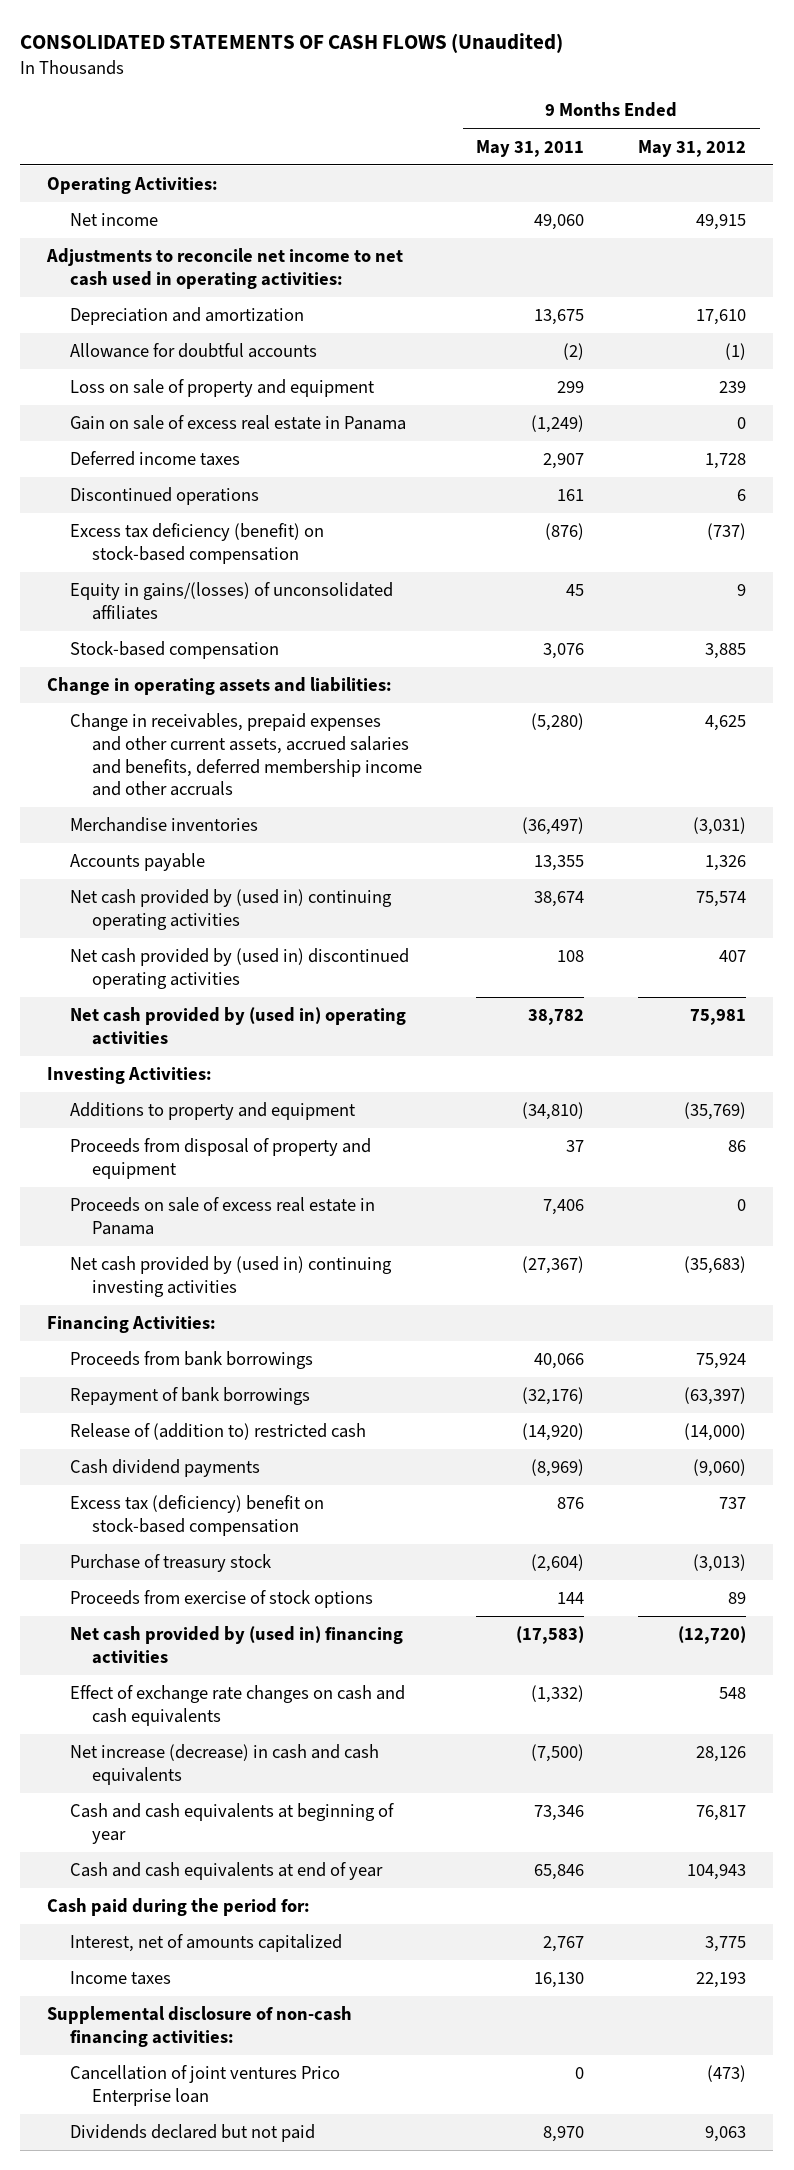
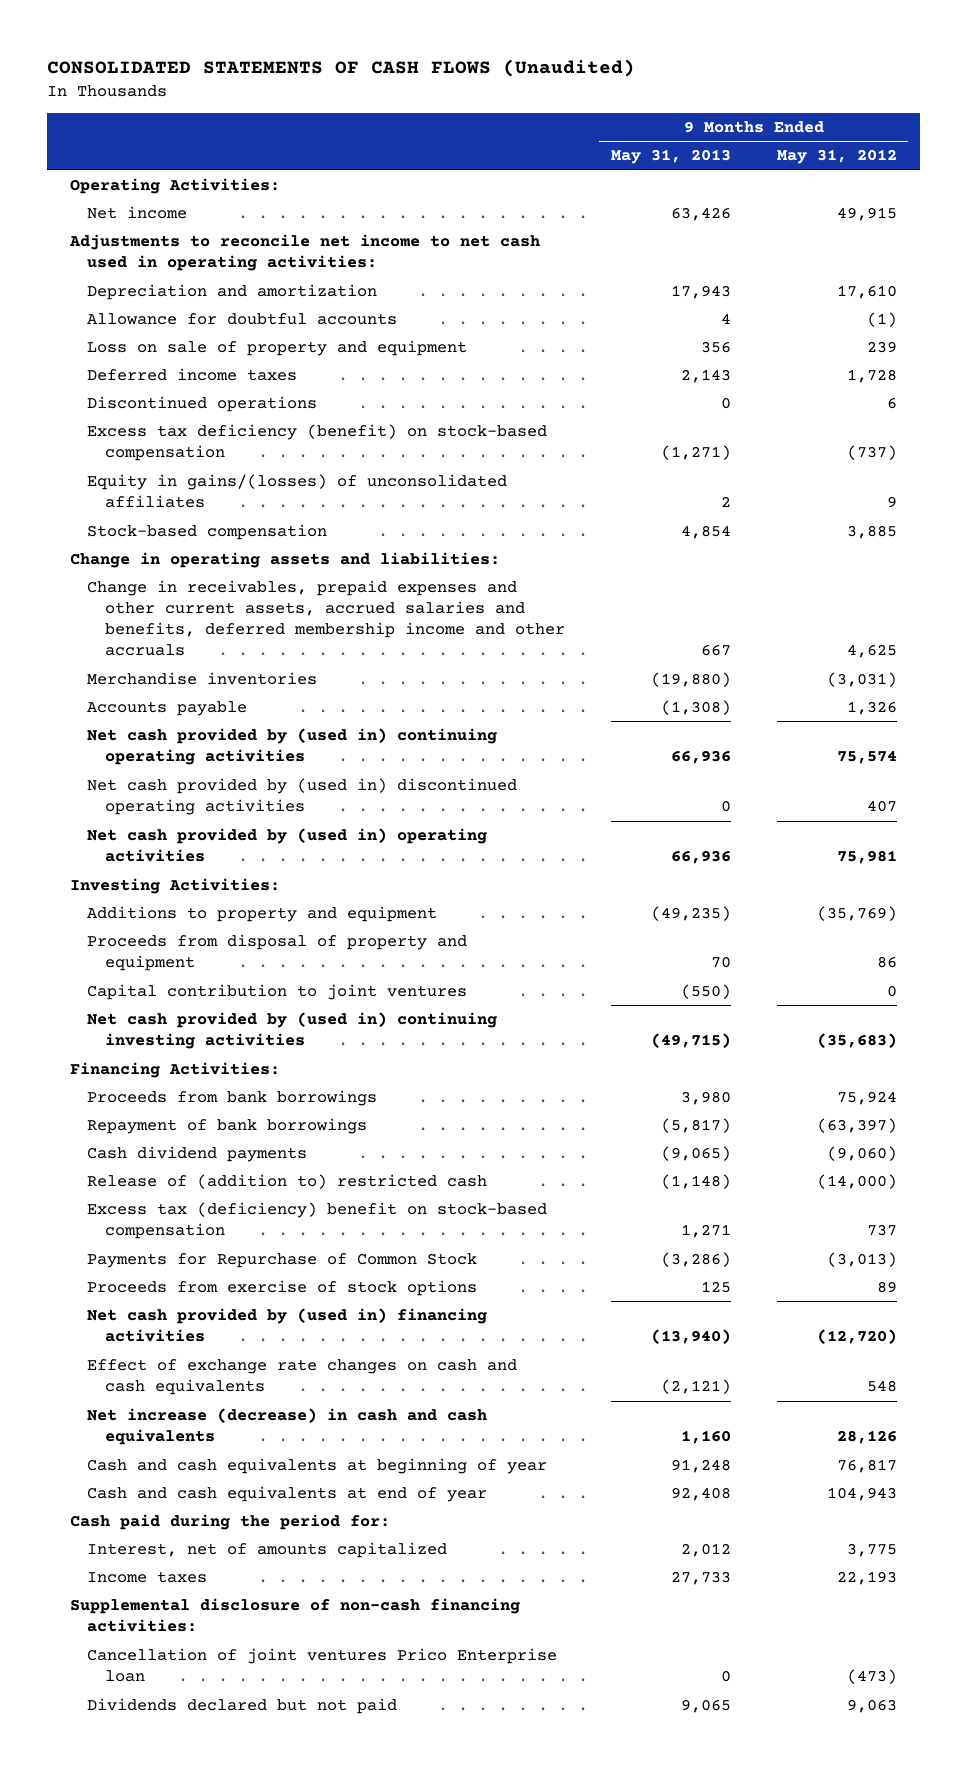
- | 9 Months Ended May 31, 2011 | 9 Months Ended May 31, 2012
+ | 9 Months Ended May 31, 2013 | 9 Months Ended May 31, 2012
- Gain on sale of excess real estate in Panama | (1,249) | 0
- Proceeds on sale of excess real estate in Panama | 7,406 | 0
+ Capital contribution to joint ventures | (550) | 0
moved down: Release of (addition to) restricted cash | (1,148) | (14,000)
- Purchase of treasury stock | (2,604) | (3,013)
+ Payments for Repurchase of Common Stock | (3,286) | (3,013)

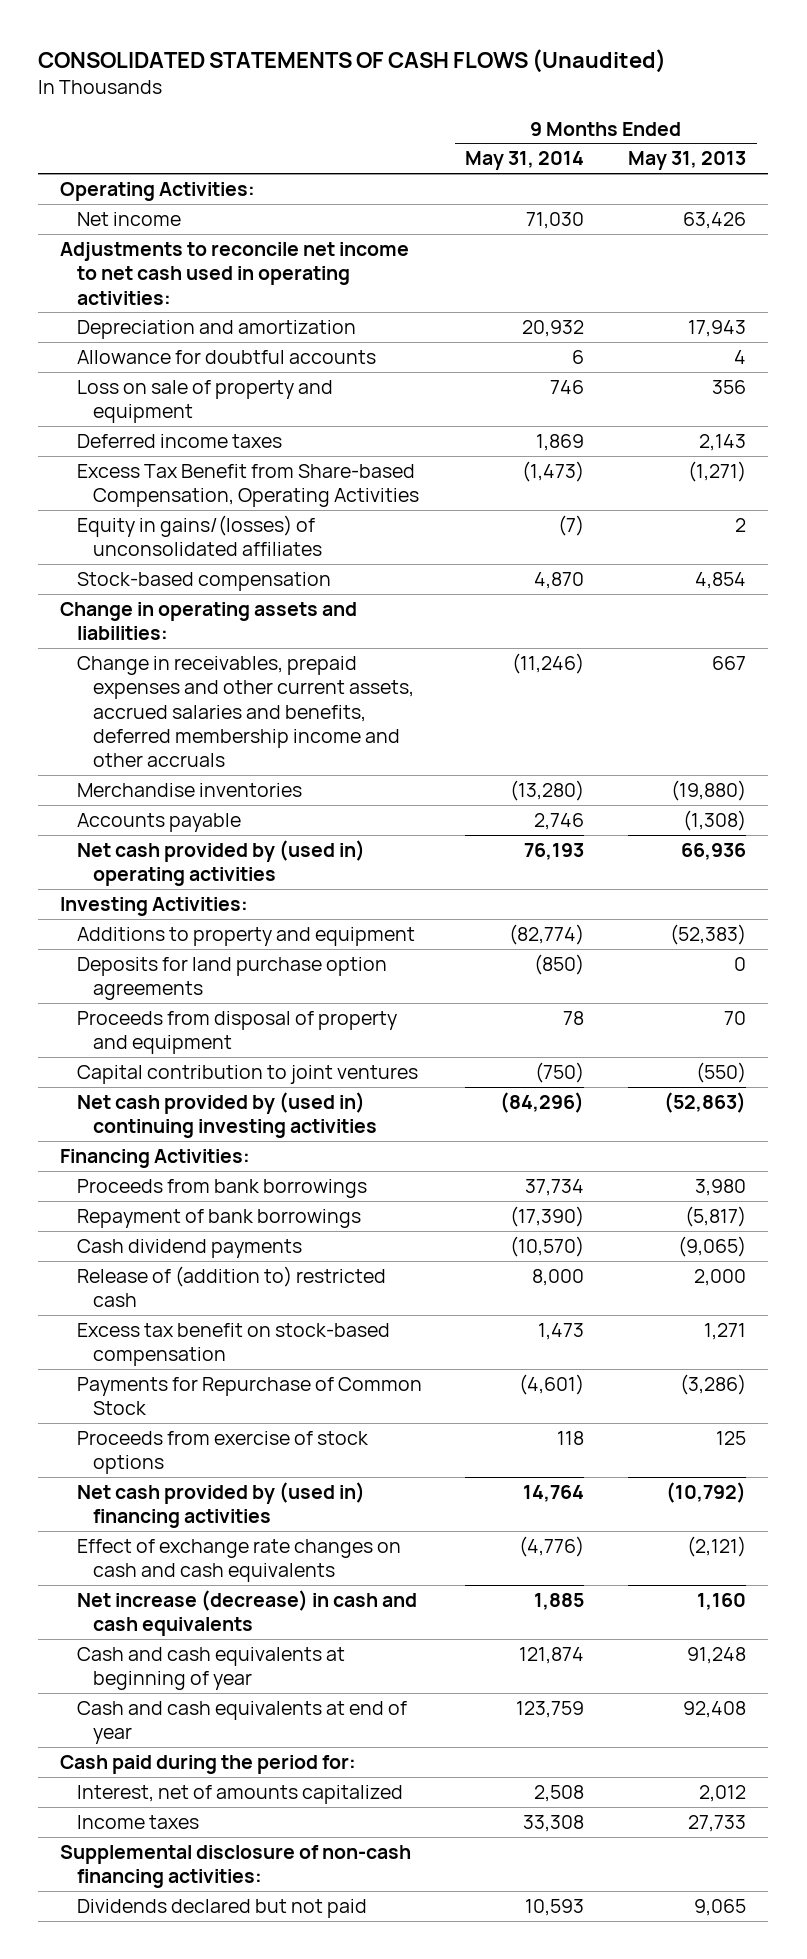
- | 9 Months Ended May 31, 2013 | 9 Months Ended May 31, 2012
+ | 9 Months Ended May 31, 2014 | 9 Months Ended May 31, 2013
- Discontinued operations | 0 | 6
- Excess tax deficiency (benefit) on stock-based compensation | (1,271) | (737)
+ Excess Tax Benefit from Share-based Compensation, Operating Activities | (1,473) | (1,271)
- Net cash provided by (used in) continuing operating activities | 66,936 | 75,574
- Net cash provided by (used in) discontinued operating activities | 0 | 407
- Additions to property and equipment | (49,235) | (35,769)
+ Additions to property and equipment | (82,774) | (52,383)
+ Deposits for land purchase option agreements | (850) | 0
- Net cash provided by (used in) continuing investing activities | (49,715) | (35,683)
+ Net cash provided by (used in) continuing investing activities | (84,296) | (52,863)
- Release of (addition to) restricted cash | (1,148) | (14,000)
- Excess tax (deficiency) benefit on stock-based compensation | 1,271 | 737
+ Release of (addition to) restricted cash | 8,000 | 2,000
+ Excess tax benefit on stock-based compensation | 1,473 | 1,271
- Net cash provided by (used in) financing activities | (13,940) | (12,720)
+ Net cash provided by (used in) financing activities | 14,764 | (10,792)
- Cancellation of joint ventures Prico Enterprise loan | 0 | (473)

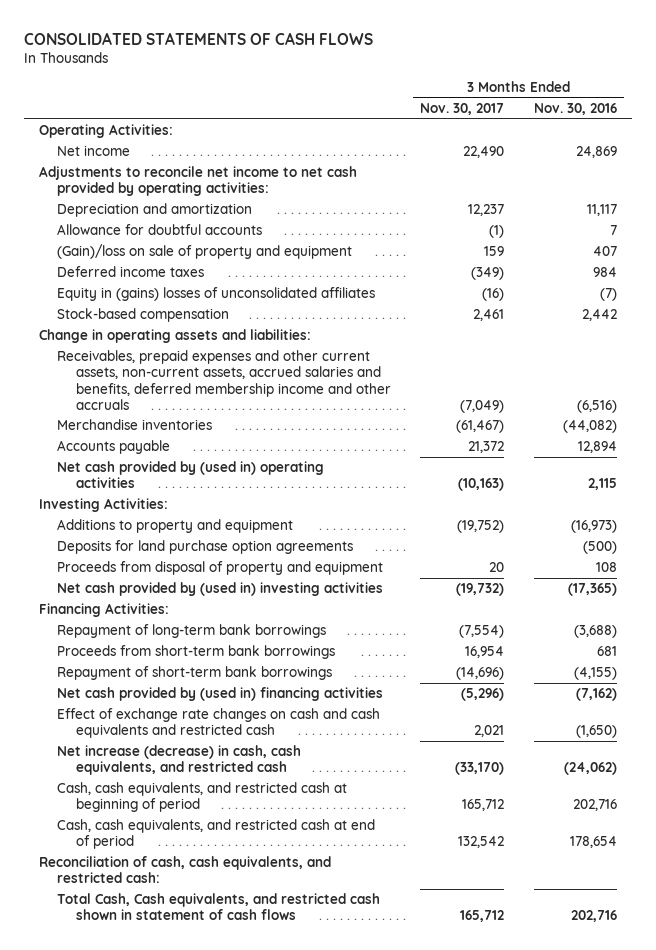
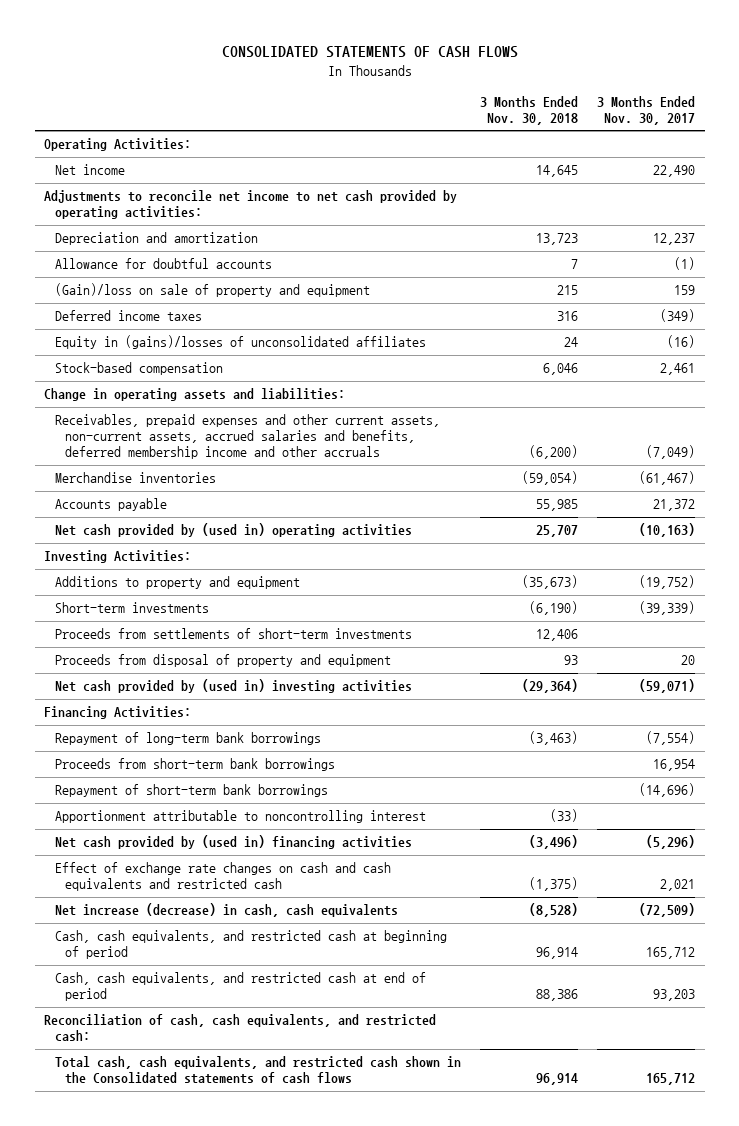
- | 3 Months Ended Nov. 30, 2017 | 3 Months Ended Nov. 30, 2016
+ | 3 Months Ended Nov. 30, 2018 | 3 Months Ended Nov. 30, 2017
- Equity in (gains) losses of unconsolidated affiliates | (16) | (7)
+ Equity in (gains)/losses of unconsolidated affiliates | 24 | (16)
- Deposits for land purchase option agreements | | (500)
+ Short-term investments | (6,190) | (39,339)
+ Proceeds from settlements of short-term investments | 12,406 |
- Net cash provided by (used in) investing activities | (19,732) | (17,365)
+ Net cash provided by (used in) investing activities | (29,364) | (59,071)
+ Apportionment attributable to noncontrolling interest | (33) |
- Net increase (decrease) in cash, cash equivalents, and restricted cash | (33,170) | (24,062)
+ Net increase (decrease) in cash, cash equivalents | (8,528) | (72,509)
- Cash, cash equivalents, and restricted cash at end of period | 132,542 | 178,654
+ Cash, cash equivalents, and restricted cash at end of period | 88,386 | 93,203
- Total Cash, Cash equivalents, and restricted cash shown in statement of cash flows | 165,712 | 202,716
+ Total cash, cash equivalents, and restricted cash shown in the Consolidated statements of cash flows | 96,914 | 165,712

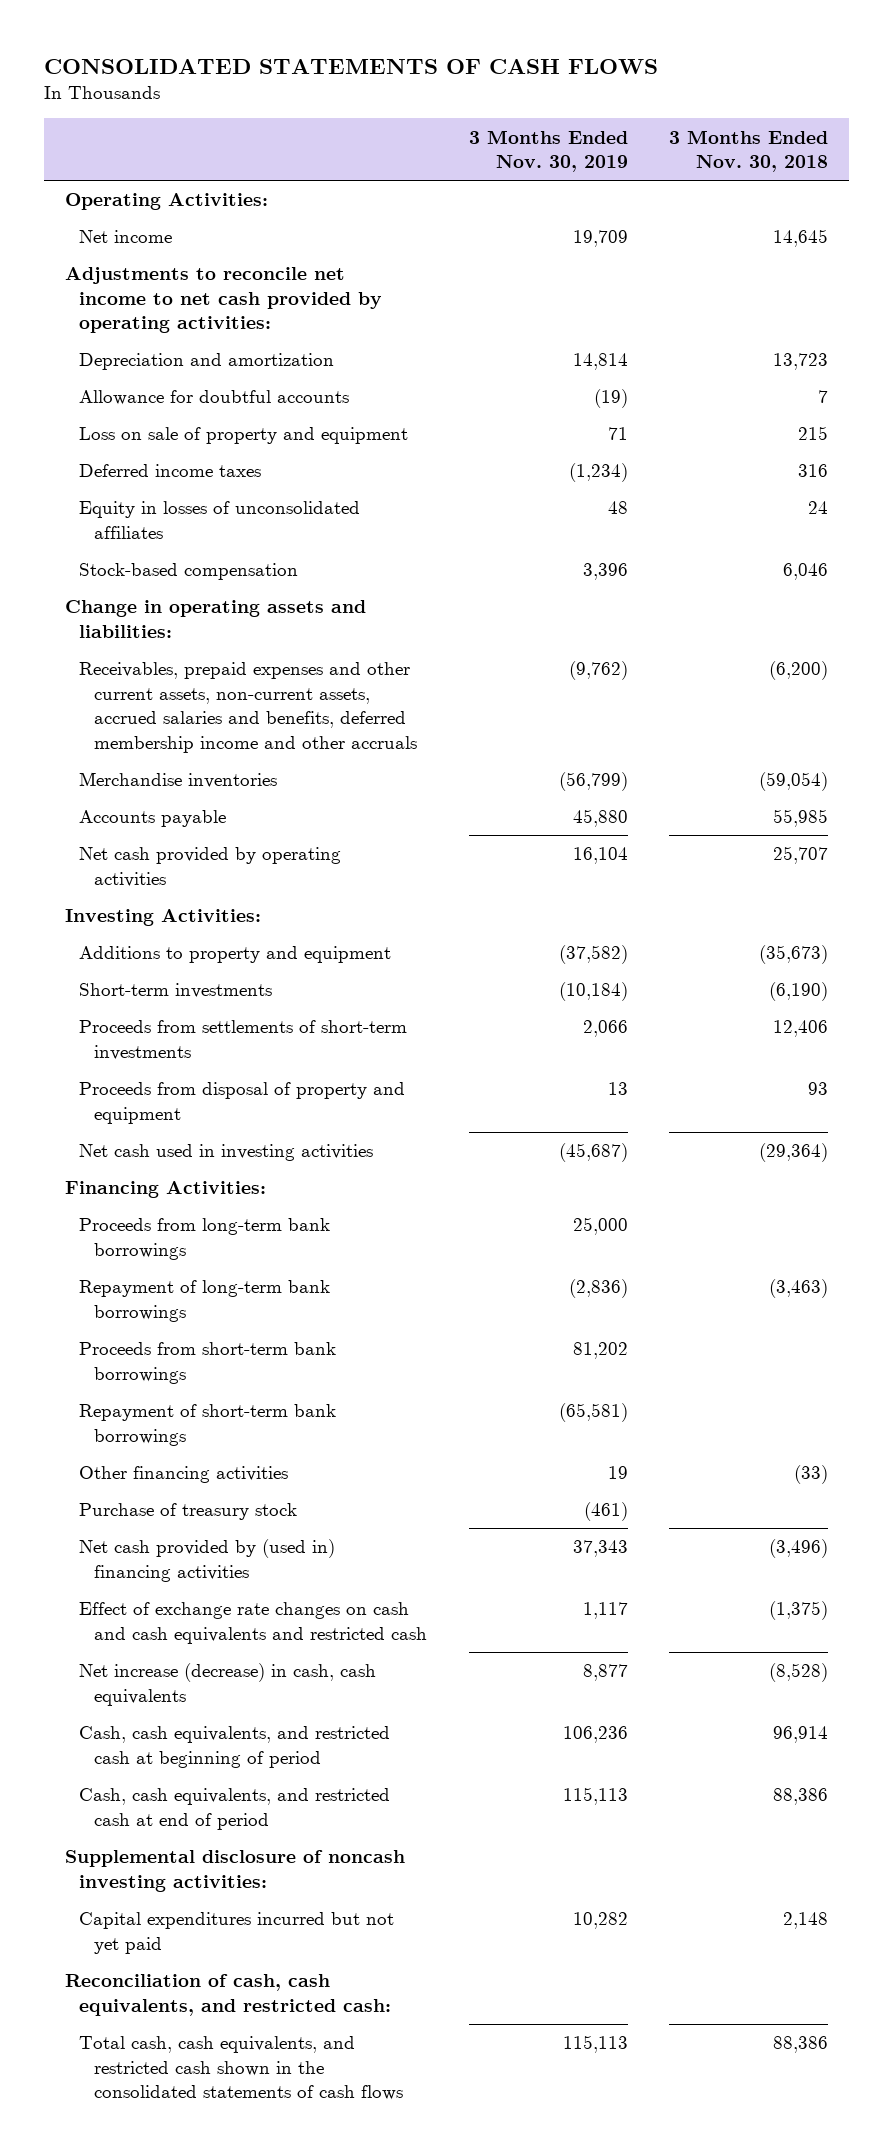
- | 3 Months Ended Nov. 30, 2018 | 3 Months Ended Nov. 30, 2017
+ | 3 Months Ended Nov. 30, 2019 | 3 Months Ended Nov. 30, 2018
- (Gain)/loss on sale of property and equipment | 215 | 159
+ Loss on sale of property and equipment | 71 | 215
- Equity in (gains)/losses of unconsolidated affiliates | 24 | (16)
+ Equity in losses of unconsolidated affiliates | 48 | 24
- Net cash provided by (used in) operating activities | 25,707 | (10,163)
+ Net cash provided by operating activities | 16,104 | 25,707
- Net cash provided by (used in) investing activities | (29,364) | (59,071)
+ Net cash used in investing activities | (45,687) | (29,364)
+ Proceeds from long-term bank borrowings | 25,000 |
- Apportionment attributable to noncontrolling interest | (33) |
+ Other financing activities | 19 | (33)
+ Purchase of treasury stock | (461) |
+ Supplemental disclosure of noncash investing activities:
+ Capital expenditures incurred but not yet paid | 10,282 | 2,148
- Total cash, cash equivalents, and restricted cash shown in the Consolidated statements of cash flows | 96,914 | 165,712
+ Total cash, cash equivalents, and restricted cash shown in the consolidated statements of cash flows | 115,113 | 88,386

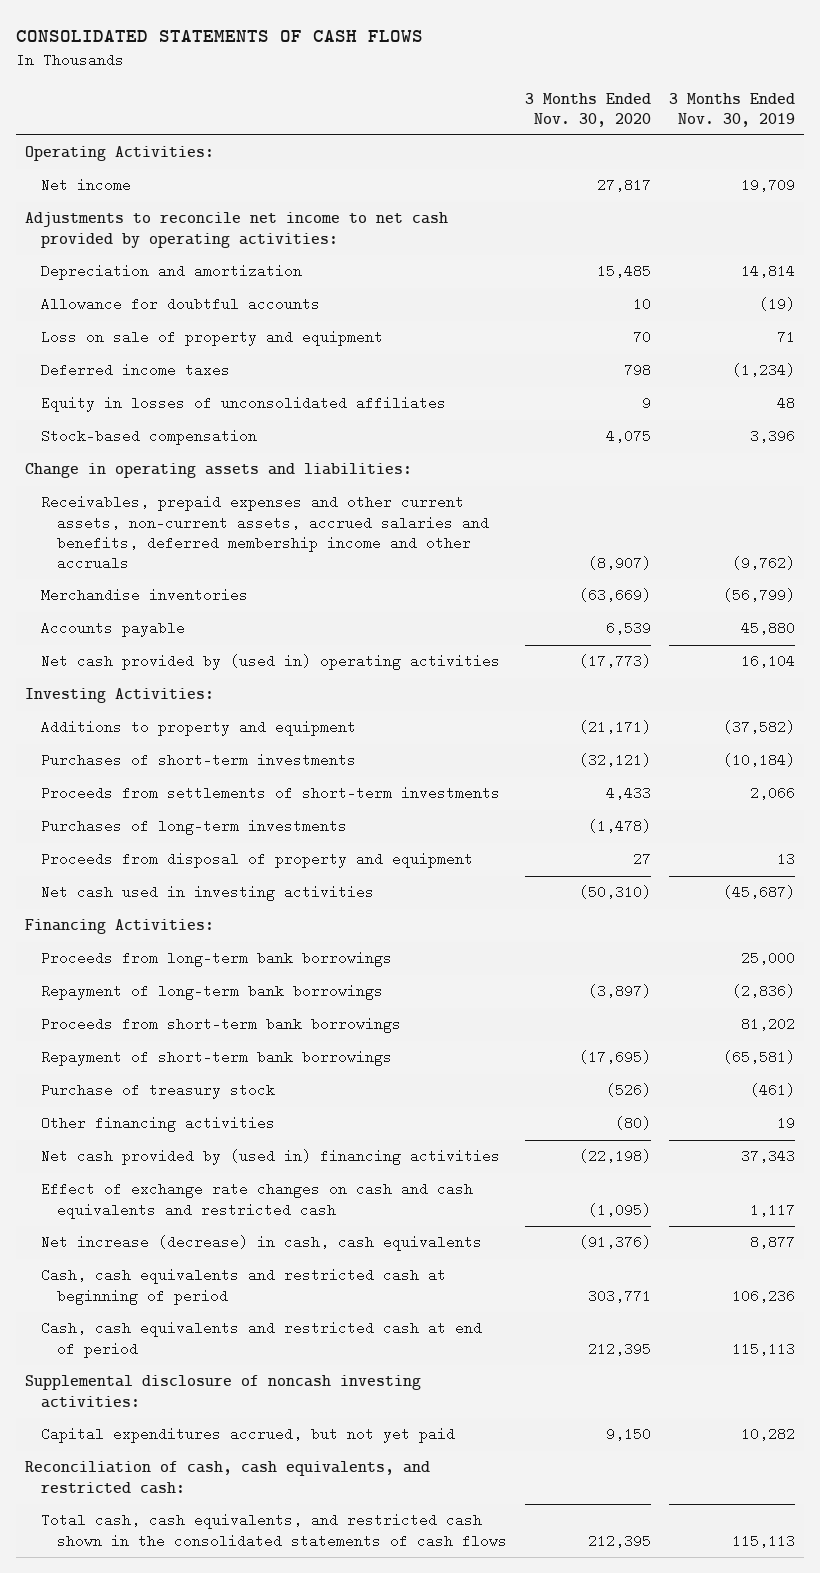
- | 3 Months Ended Nov. 30, 2019 | 3 Months Ended Nov. 30, 2018
+ | 3 Months Ended Nov. 30, 2020 | 3 Months Ended Nov. 30, 2019
- Net cash provided by operating activities | 16,104 | 25,707
+ Net cash provided by (used in) operating activities | (17,773) | 16,104
- Short-term investments | (10,184) | (6,190)
+ Purchases of short-term investments | (32,121) | (10,184)
+ Purchases of long-term investments | (1,478) |
moved down: Other financing activities | (80) | 19
- Cash, cash equivalents, and restricted cash at beginning of period | 106,236 | 96,914
- Cash, cash equivalents, and restricted cash at end of period | 115,113 | 88,386
+ Cash, cash equivalents and restricted cash at beginning of period | 303,771 | 106,236
+ Cash, cash equivalents and restricted cash at end of period | 212,395 | 115,113
- Capital expenditures incurred but not yet paid | 10,282 | 2,148
+ Capital expenditures accrued, but not yet paid | 9,150 | 10,282

